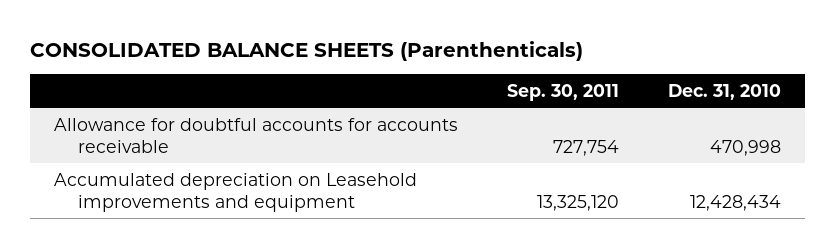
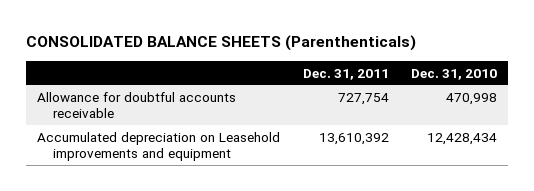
- | Sep. 30, 2011 | Dec. 31, 2010
+ | Dec. 31, 2011 | Dec. 31, 2010
- Allowance for doubtful accounts for accounts receivable | 727,754 | 470,998
+ Allowance for doubtful accounts receivable | 727,754 | 470,998

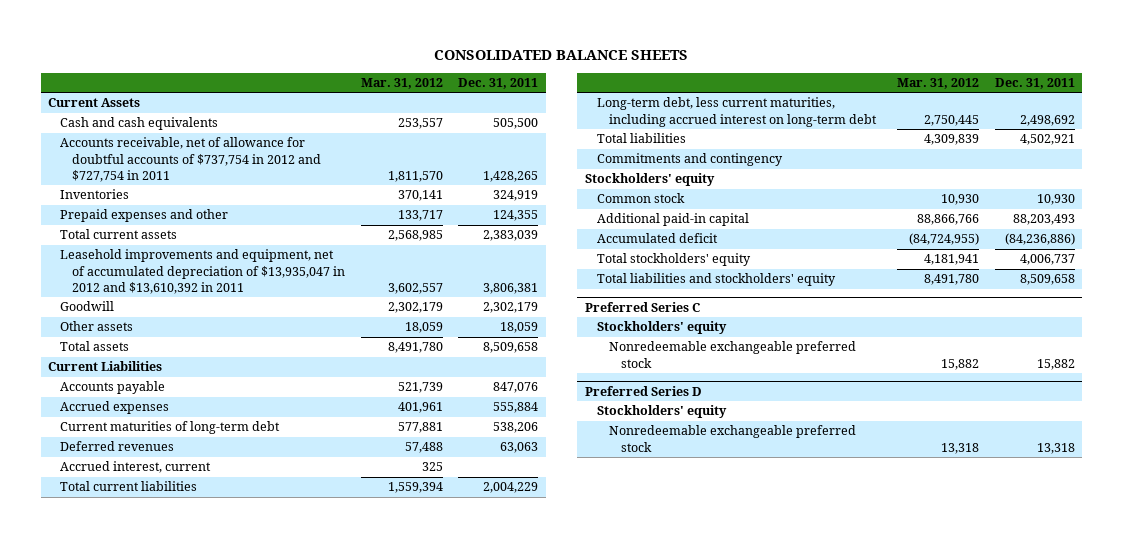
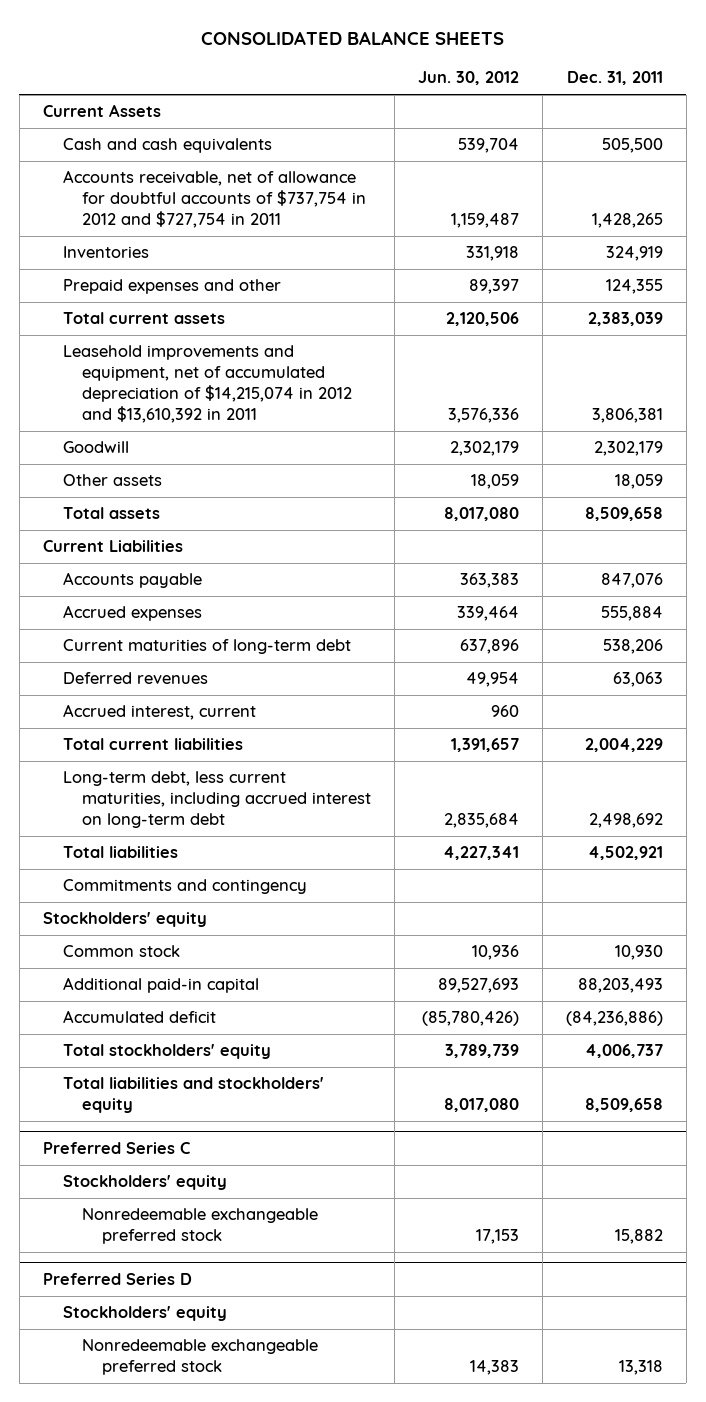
- | Mar. 31, 2012 | Dec. 31, 2011
+ | Jun. 30, 2012 | Dec. 31, 2011
- Leasehold improvements and equipment, net of accumulated depreciation of $13,935,047 in 2012 and $13,610,392 in 2011 | 3,602,557 | 3,806,381
+ Leasehold improvements and equipment, net of accumulated depreciation of $14,215,074 in 2012 and $13,610,392 in 2011 | 3,576,336 | 3,806,381

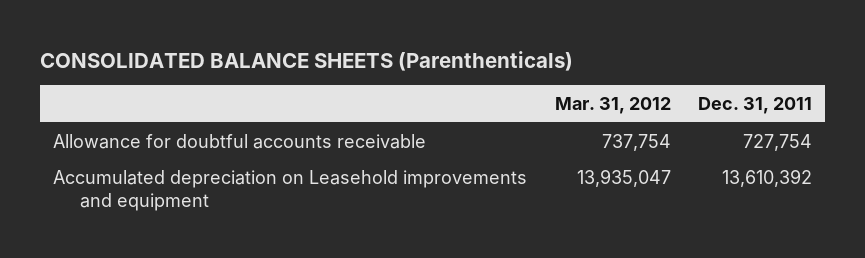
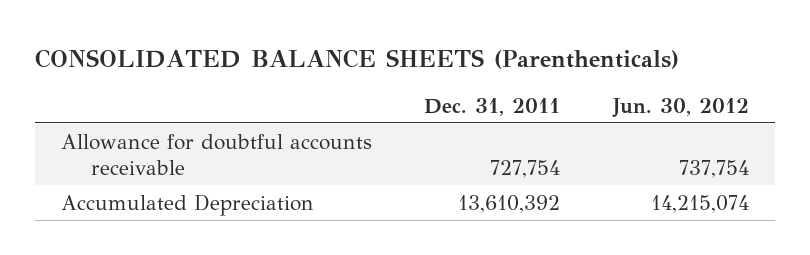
- | Mar. 31, 2012 | Dec. 31, 2011
+ | Dec. 31, 2011 | Jun. 30, 2012
- Accumulated depreciation on Leasehold improvements and equipment | 13,935,047 | 13,610,392
+ Accumulated Depreciation | 13,610,392 | 14,215,074

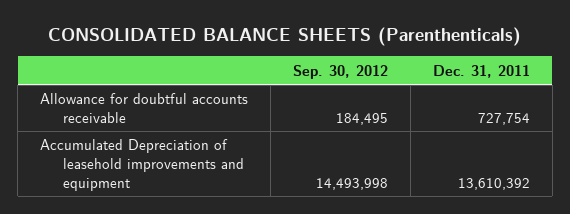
- | Dec. 31, 2011 | Jun. 30, 2012
+ | Sep. 30, 2012 | Dec. 31, 2011
- Accumulated Depreciation | 13,610,392 | 14,215,074
+ Accumulated Depreciation of leasehold improvements and equipment | 14,493,998 | 13,610,392

